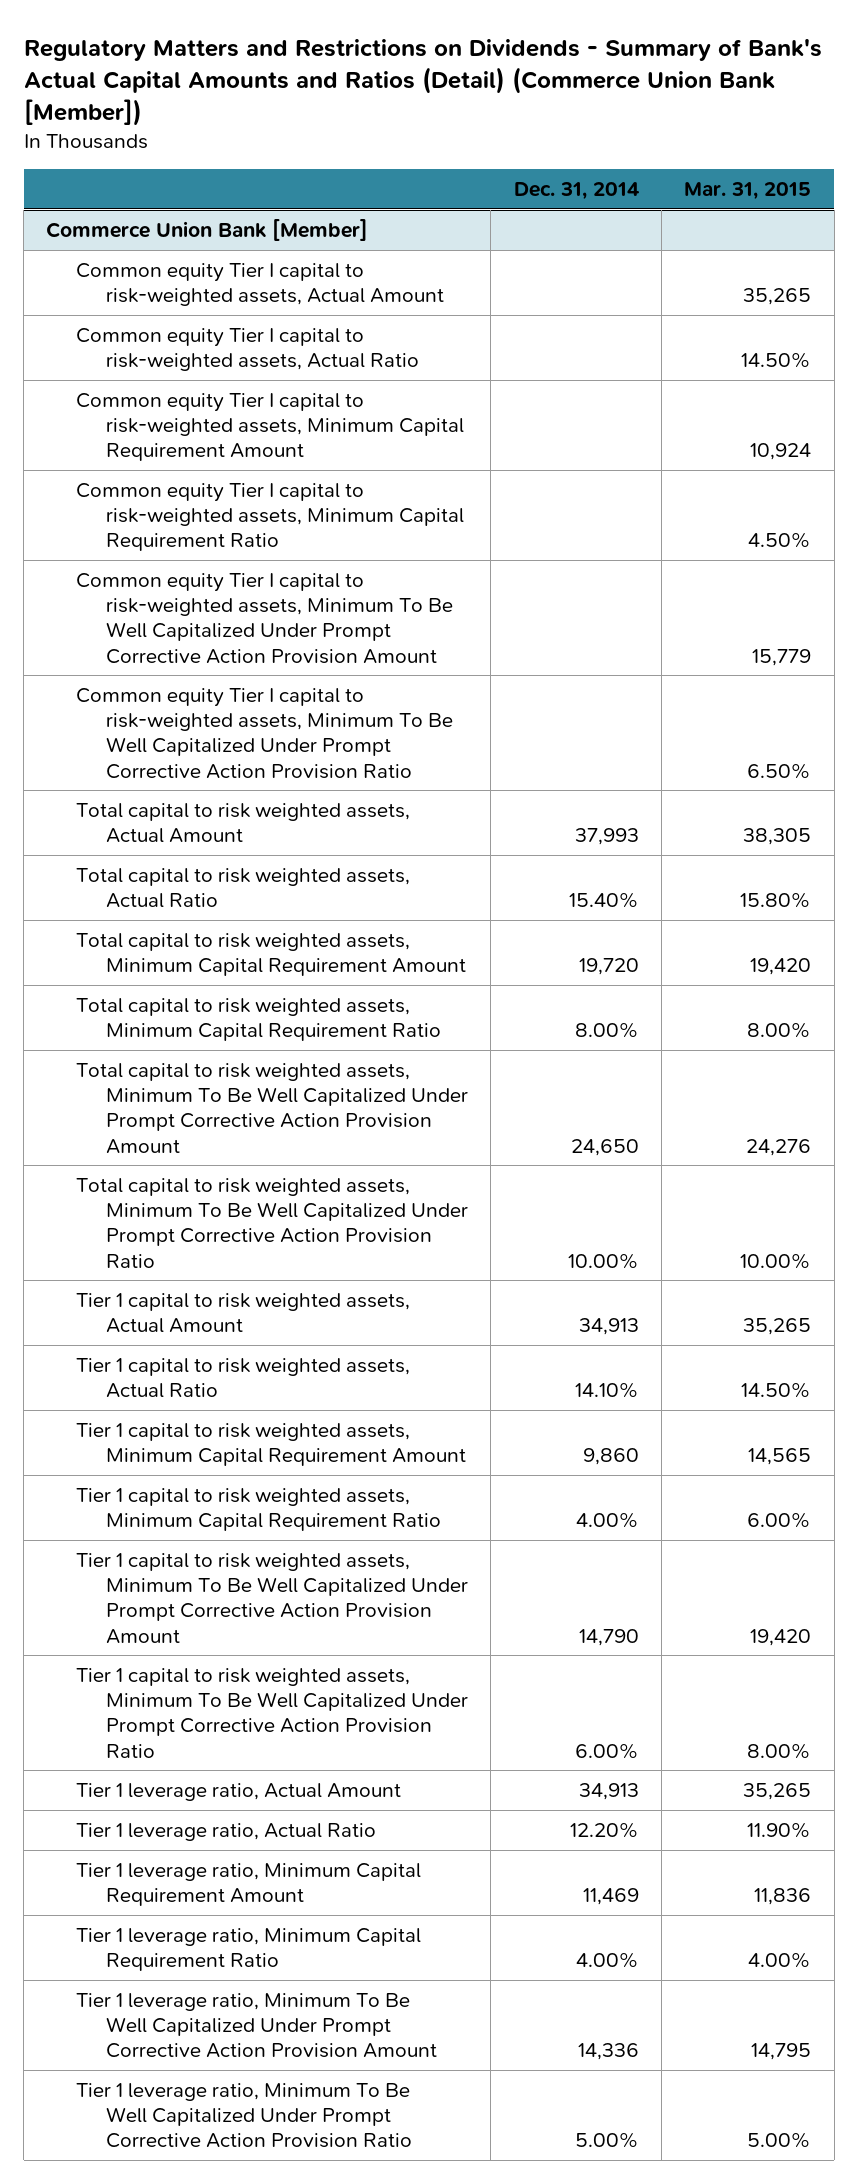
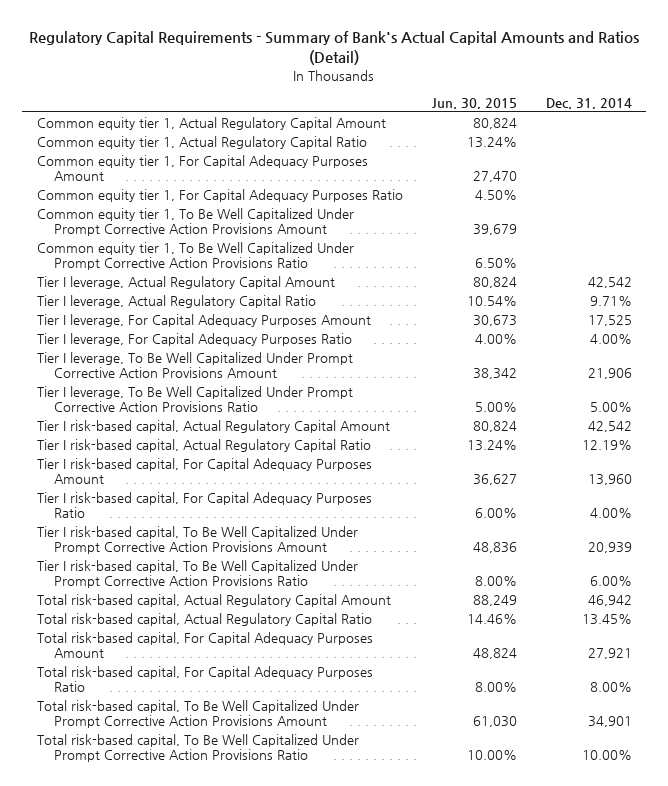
- Regulatory Matters and Restrictions on Dividends - Summary of Bank's Actual Capital Amounts and Ratios (Detail) (Commerce Union Bank [Member])
+ Regulatory Capital Requirements - Summary of Bank's Actual Capital Amounts and Ratios (Detail)
- | Dec. 31, 2014 | Mar. 31, 2015
+ | Jun. 30, 2015 | Dec. 31, 2014
- Commerce Union Bank [Member]
- Common equity Tier I capital to risk-weighted assets, Actual Amount | | 35,265
- Common equity Tier I capital to risk-weighted assets, Actual Ratio | | 14.50%
- Common equity Tier I capital to risk-weighted assets, Minimum Capital Requirement Amount | | 10,924
- Common equity Tier I capital to risk-weighted assets, Minimum Capital Requirement Ratio | | 4.50%
- Common equity Tier I capital to risk-weighted assets, Minimum To Be Well Capitalized Under Prompt Corrective Action Provision Amount | | 15,779
- Common equity Tier I capital to risk-weighted assets, Minimum To Be Well Capitalized Under Prompt Corrective Action Provision Ratio | | 6.50%
- Total capital to risk weighted assets, Actual Amount | 37,993 | 38,305
- Total capital to risk weighted assets, Actual Ratio | 15.40% | 15.80%
- Total capital to risk weighted assets, Minimum Capital Requirement Amount | 19,720 | 19,420
- Total capital to risk weighted assets, Minimum Capital Requirement Ratio | 8.00% | 8.00%
- Total capital to risk weighted assets, Minimum To Be Well Capitalized Under Prompt Corrective Action Provision Amount | 24,650 | 24,276
- Total capital to risk weighted assets, Minimum To Be Well Capitalized Under Prompt Corrective Action Provision Ratio | 10.00% | 10.00%
- Tier 1 capital to risk weighted assets, Actual Amount | 34,913 | 35,265
- Tier 1 capital to risk weighted assets, Actual Ratio | 14.10% | 14.50%
- Tier 1 capital to risk weighted assets, Minimum Capital Requirement Amount | 9,860 | 14,565
- Tier 1 capital to risk weighted assets, Minimum Capital Requirement Ratio | 4.00% | 6.00%
- Tier 1 capital to risk weighted assets, Minimum To Be Well Capitalized Under Prompt Corrective Action Provision Amount | 14,790 | 19,420
- Tier 1 capital to risk weighted assets, Minimum To Be Well Capitalized Under Prompt Corrective Action Provision Ratio | 6.00% | 8.00%
- Tier 1 leverage ratio, Actual Amount | 34,913 | 35,265
- Tier 1 leverage ratio, Actual Ratio | 12.20% | 11.90%
- Tier 1 leverage ratio, Minimum Capital Requirement Amount | 11,469 | 11,836
- Tier 1 leverage ratio, Minimum Capital Requirement Ratio | 4.00% | 4.00%
- Tier 1 leverage ratio, Minimum To Be Well Capitalized Under Prompt Corrective Action Provision Amount | 14,336 | 14,795
- Tier 1 leverage ratio, Minimum To Be Well Capitalized Under Prompt Corrective Action Provision Ratio | 5.00% | 5.00%
+ Common equity tier 1, Actual Regulatory Capital Amount | 80,824 |
+ Common equity tier 1, Actual Regulatory Capital Ratio | 13.24% |
+ Common equity tier 1, For Capital Adequacy Purposes Amount | 27,470 |
+ Common equity tier 1, For Capital Adequacy Purposes Ratio | 4.50% |
+ Common equity tier 1, To Be Well Capitalized Under Prompt Corrective Action Provisions Amount | 39,679 |
+ Common equity tier 1, To Be Well Capitalized Under Prompt Corrective Action Provisions Ratio | 6.50% |
+ Tier I leverage, Actual Regulatory Capital Amount | 80,824 | 42,542
+ Tier I leverage, Actual Regulatory Capital Ratio | 10.54% | 9.71%
+ Tier I leverage, For Capital Adequacy Purposes Amount | 30,673 | 17,525
+ Tier I leverage, For Capital Adequacy Purposes Ratio | 4.00% | 4.00%
+ Tier I leverage, To Be Well Capitalized Under Prompt Corrective Action Provisions Amount | 38,342 | 21,906
+ Tier I leverage, To Be Well Capitalized Under Prompt Corrective Action Provisions Ratio | 5.00% | 5.00%
+ Tier I risk-based capital, Actual Regulatory Capital Amount | 80,824 | 42,542
+ Tier I risk-based capital, Actual Regulatory Capital Ratio | 13.24% | 12.19%
+ Tier I risk-based capital, For Capital Adequacy Purposes Amount | 36,627 | 13,960
+ Tier I risk-based capital, For Capital Adequacy Purposes Ratio | 6.00% | 4.00%
+ Tier I risk-based capital, To Be Well Capitalized Under Prompt Corrective Action Provisions Amount | 48,836 | 20,939
+ Tier I risk-based capital, To Be Well Capitalized Under Prompt Corrective Action Provisions Ratio | 8.00% | 6.00%
+ Total risk-based capital, Actual Regulatory Capital Amount | 88,249 | 46,942
+ Total risk-based capital, Actual Regulatory Capital Ratio | 14.46% | 13.45%
+ Total risk-based capital, For Capital Adequacy Purposes Amount | 48,824 | 27,921
+ Total risk-based capital, For Capital Adequacy Purposes Ratio | 8.00% | 8.00%
+ Total risk-based capital, To Be Well Capitalized Under Prompt Corrective Action Provisions Amount | 61,030 | 34,901
+ Total risk-based capital, To Be Well Capitalized Under Prompt Corrective Action Provisions Ratio | 10.00% | 10.00%

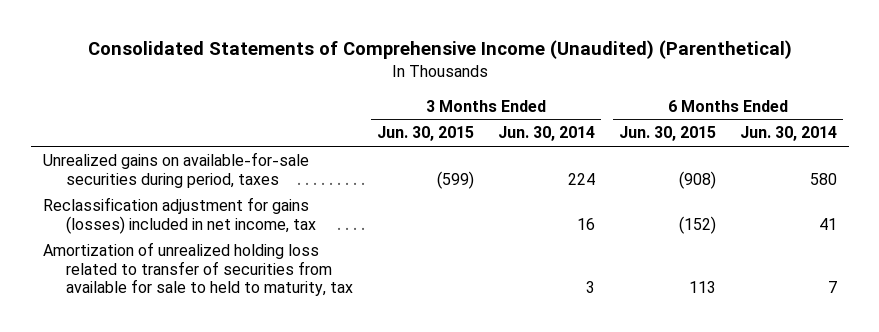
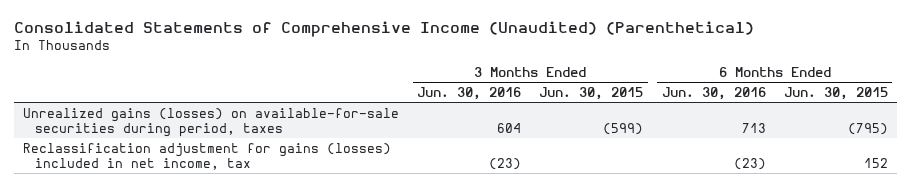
- | 3 Months Ended Jun. 30, 2015 | 3 Months Ended Jun. 30, 2014 | 6 Months Ended Jun. 30, 2015 | 6 Months Ended Jun. 30, 2014
+ | 3 Months Ended Jun. 30, 2016 | 3 Months Ended Jun. 30, 2015 | 6 Months Ended Jun. 30, 2016 | 6 Months Ended Jun. 30, 2015
- Unrealized gains on available-for-sale securities during period, taxes | (599) | 224 | (908) | 580
- Reclassification adjustment for gains (losses) included in net income, tax | | 16 | (152) | 41
- Amortization of unrealized holding loss related to transfer of securities from available for sale to held to maturity, tax | | 3 | 113 | 7
+ Unrealized gains (losses) on available-for-sale securities during period, taxes | 604 | (599) | 713 | (795)
+ Reclassification adjustment for gains (losses) included in net income, tax | (23) | | (23) | 152

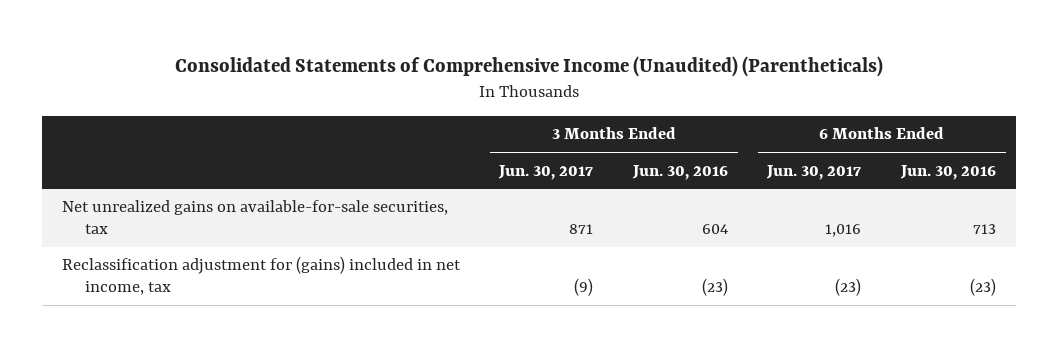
- Consolidated Statements of Comprehensive Income (Unaudited) (Parenthetical)
+ Consolidated Statements of Comprehensive Income (Unaudited) (Parentheticals)
- | 3 Months Ended Jun. 30, 2016 | 3 Months Ended Jun. 30, 2015 | 6 Months Ended Jun. 30, 2016 | 6 Months Ended Jun. 30, 2015
+ | 3 Months Ended Jun. 30, 2017 | 3 Months Ended Jun. 30, 2016 | 6 Months Ended Jun. 30, 2017 | 6 Months Ended Jun. 30, 2016
- Unrealized gains (losses) on available-for-sale securities during period, taxes | 604 | (599) | 713 | (795)
- Reclassification adjustment for gains (losses) included in net income, tax | (23) | | (23) | 152
+ Net unrealized gains on available-for-sale securities, tax | 871 | 604 | 1,016 | 713
+ Reclassification adjustment for (gains) included in net income, tax | (9) | (23) | (23) | (23)

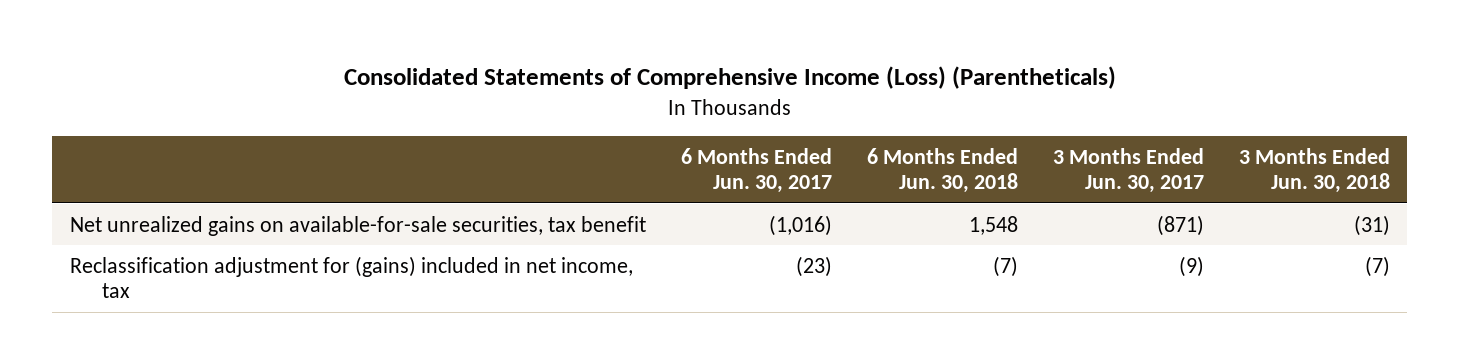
- Consolidated Statements of Comprehensive Income (Unaudited) (Parentheticals)
+ Consolidated Statements of Comprehensive Income (Loss) (Parentheticals)
- | 3 Months Ended Jun. 30, 2017 | 3 Months Ended Jun. 30, 2016 | 6 Months Ended Jun. 30, 2017 | 6 Months Ended Jun. 30, 2016
+ | 6 Months Ended Jun. 30, 2017 | 6 Months Ended Jun. 30, 2018 | 3 Months Ended Jun. 30, 2017 | 3 Months Ended Jun. 30, 2018
- Net unrealized gains on available-for-sale securities, tax | 871 | 604 | 1,016 | 713
+ Net unrealized gains on available-for-sale securities, tax benefit | (1,016) | 1,548 | (871) | (31)

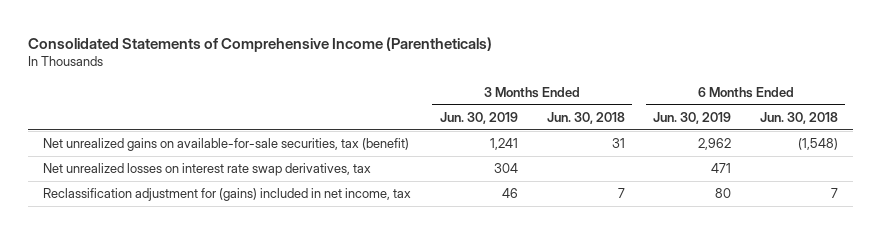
- Consolidated Statements of Comprehensive Income (Loss) (Parentheticals)
+ Consolidated Statements of Comprehensive Income (Parentheticals)
- | 6 Months Ended Jun. 30, 2017 | 6 Months Ended Jun. 30, 2018 | 3 Months Ended Jun. 30, 2017 | 3 Months Ended Jun. 30, 2018
+ | 3 Months Ended Jun. 30, 2019 | 3 Months Ended Jun. 30, 2018 | 6 Months Ended Jun. 30, 2019 | 6 Months Ended Jun. 30, 2018
- Net unrealized gains on available-for-sale securities, tax benefit | (1,016) | 1,548 | (871) | (31)
- Reclassification adjustment for (gains) included in net income, tax | (23) | (7) | (9) | (7)
+ Net unrealized gains on available-for-sale securities, tax (benefit) | 1,241 | 31 | 2,962 | (1,548)
+ Net unrealized losses on interest rate swap derivatives, tax | 304 | | 471 |
+ Reclassification adjustment for (gains) included in net income, tax | 46 | 7 | 80 | 7

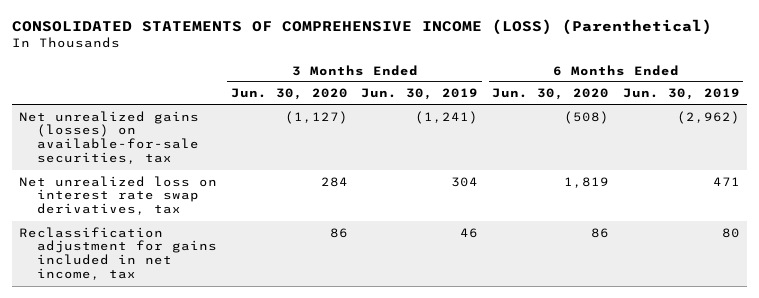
- Consolidated Statements of Comprehensive Income (Parentheticals)
+ CONSOLIDATED STATEMENTS OF COMPREHENSIVE INCOME (LOSS) (Parenthetical)
- | 3 Months Ended Jun. 30, 2019 | 3 Months Ended Jun. 30, 2018 | 6 Months Ended Jun. 30, 2019 | 6 Months Ended Jun. 30, 2018
+ | 3 Months Ended Jun. 30, 2020 | 3 Months Ended Jun. 30, 2019 | 6 Months Ended Jun. 30, 2020 | 6 Months Ended Jun. 30, 2019
- Net unrealized gains on available-for-sale securities, tax (benefit) | 1,241 | 31 | 2,962 | (1,548)
- Net unrealized losses on interest rate swap derivatives, tax | 304 | | 471 |
- Reclassification adjustment for (gains) included in net income, tax | 46 | 7 | 80 | 7
+ Net unrealized gains (losses) on available-for-sale securities, tax | (1,127) | (1,241) | (508) | (2,962)
+ Net unrealized loss on interest rate swap derivatives, tax | 284 | 304 | 1,819 | 471
+ Reclassification adjustment for gains included in net income, tax | 86 | 46 | 86 | 80

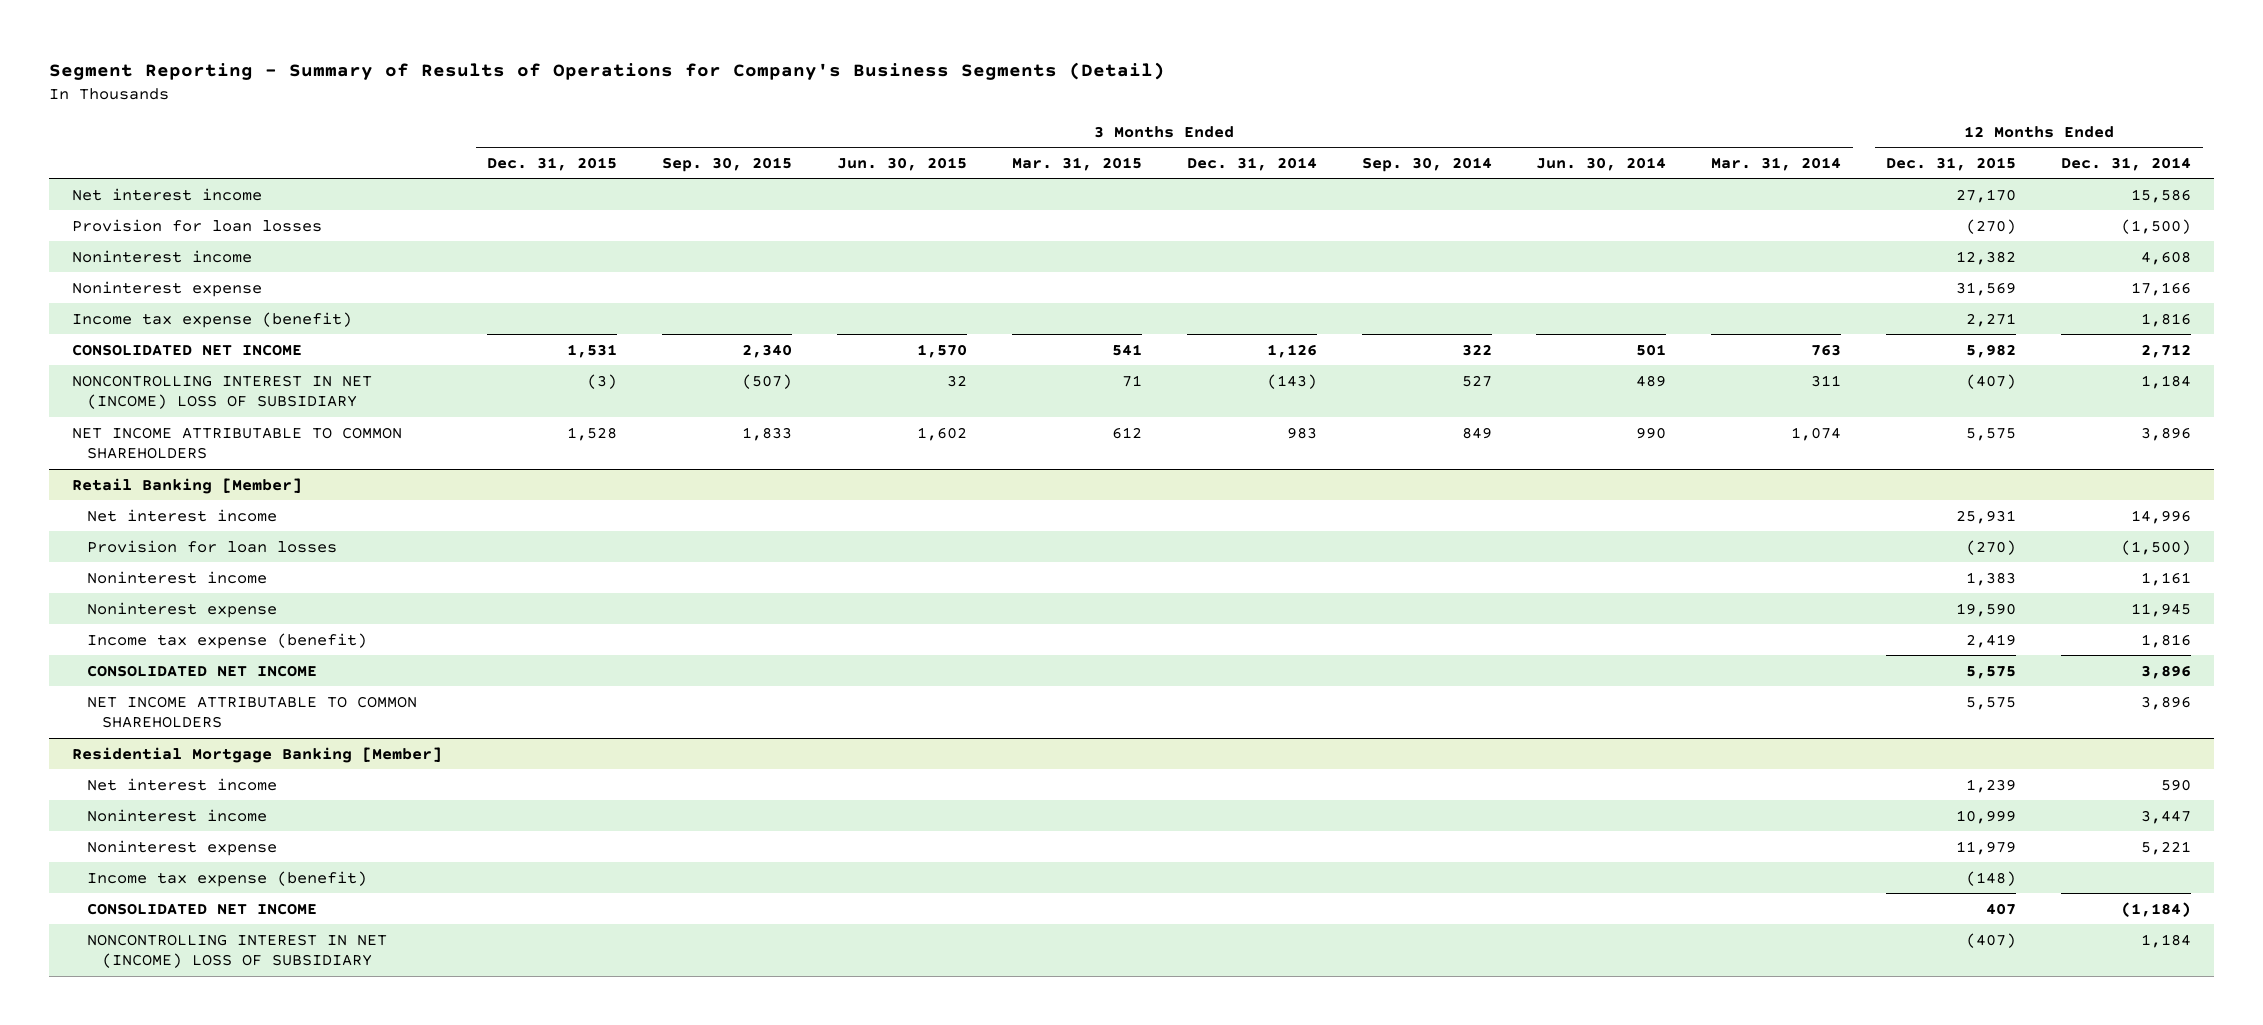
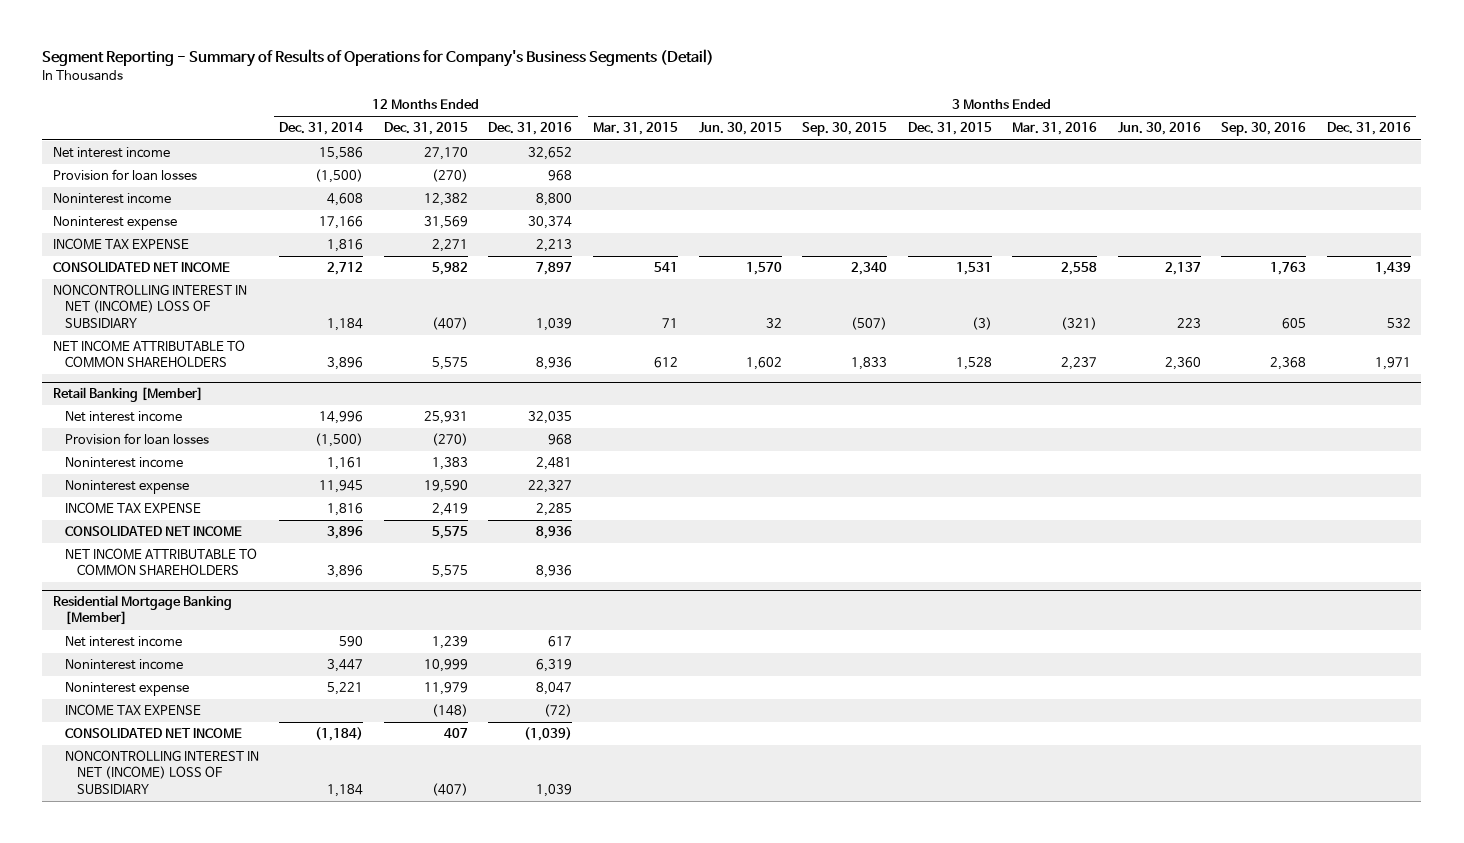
- | 3 Months Ended Dec. 31, 2015 | 3 Months Ended Sep. 30, 2015 | 3 Months Ended Jun. 30, 2015 | 3 Months Ended Mar. 31, 2015 | 3 Months Ended Dec. 31, 2014 | 3 Months Ended Sep. 30, 2014 | 3 Months Ended Jun. 30, 2014 | 3 Months Ended Mar. 31, 2014 | 12 Months Ended Dec. 31, 2015 | 12 Months Ended Dec. 31, 2014
+ | 12 Months Ended Dec. 31, 2014 | 12 Months Ended Dec. 31, 2015 | 12 Months Ended Dec. 31, 2016 | 3 Months Ended Mar. 31, 2015 | 3 Months Ended Jun. 30, 2015 | 3 Months Ended Sep. 30, 2015 | 3 Months Ended Dec. 31, 2015 | 3 Months Ended Mar. 31, 2016 | 3 Months Ended Jun. 30, 2016 | 3 Months Ended Sep. 30, 2016 | 3 Months Ended Dec. 31, 2016
- Income tax expense (benefit) | | | | | | | | | 2,271 | 1,816
+ INCOME TAX EXPENSE | 1,816 | 2,271 | 2,213 | | | | | | | |
@ Retail Banking [Member]
- Income tax expense (benefit) | | | | | | | | | 2,419 | 1,816
+ INCOME TAX EXPENSE | 1,816 | 2,419 | 2,285 | | | | | | | |
@ Residential Mortgage Banking [Member]
- Income tax expense (benefit) | | | | | | | | | (148) |
+ INCOME TAX EXPENSE | | (148) | (72) | | | | | | | |

